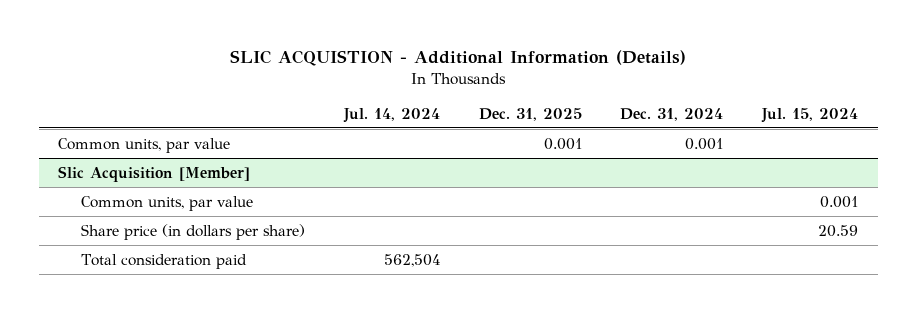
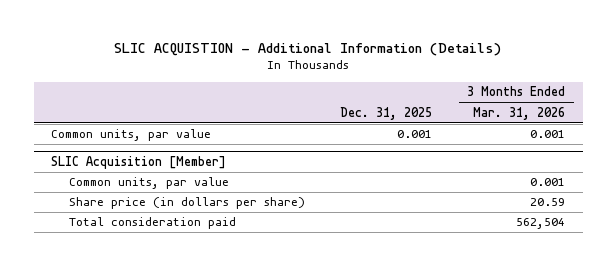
- | Jul. 14, 2024 | Dec. 31, 2025 | Dec. 31, 2024 | Jul. 15, 2024
+ | Dec. 31, 2025 | 3 Months Ended Mar. 31, 2026
- Slic Acquisition [Member]
+ SLIC Acquisition [Member]

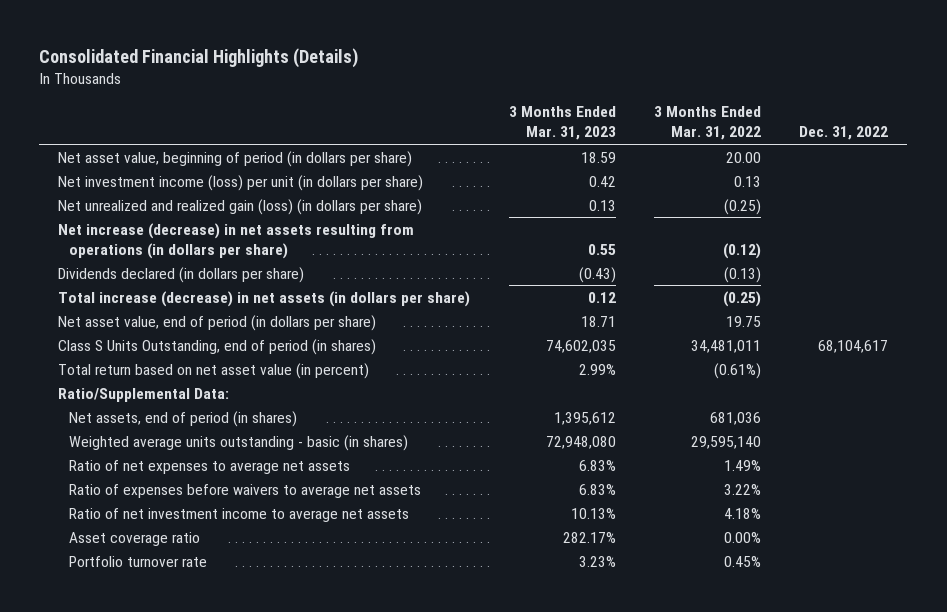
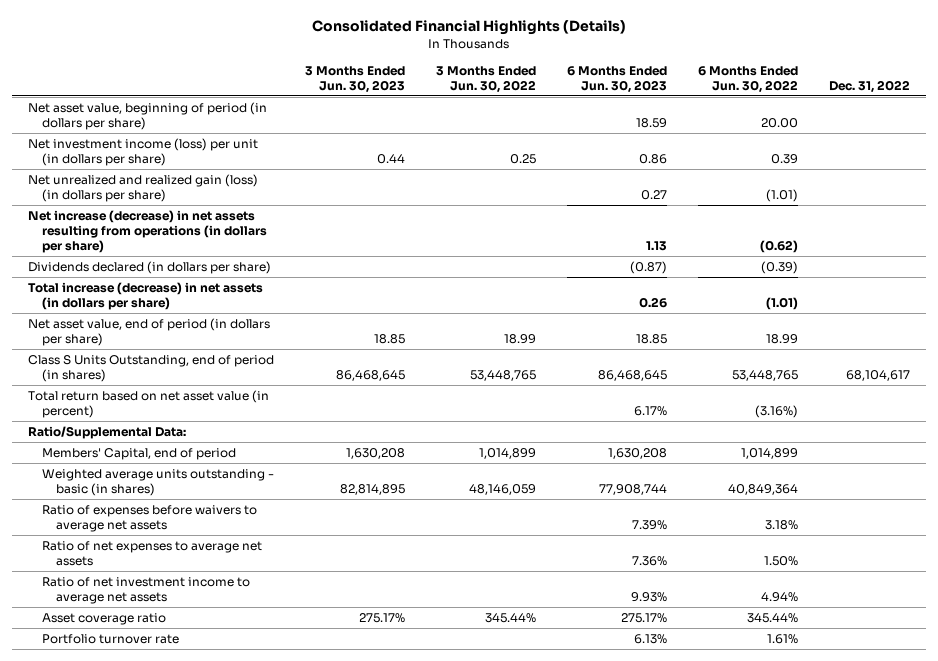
- | 3 Months Ended Mar. 31, 2023 | 3 Months Ended Mar. 31, 2022 | Dec. 31, 2022
+ | 3 Months Ended Jun. 30, 2023 | 3 Months Ended Jun. 30, 2022 | 6 Months Ended Jun. 30, 2023 | 6 Months Ended Jun. 30, 2022 | Dec. 31, 2022
- Net assets, end of period (in shares) | 1,395,612 | 681,036 |
+ Members' Capital, end of period | 1,630,208 | 1,014,899 | 1,630,208 | 1,014,899 |
moved down: Ratio of net expenses to average net assets | | | 7.36% | 1.50% |

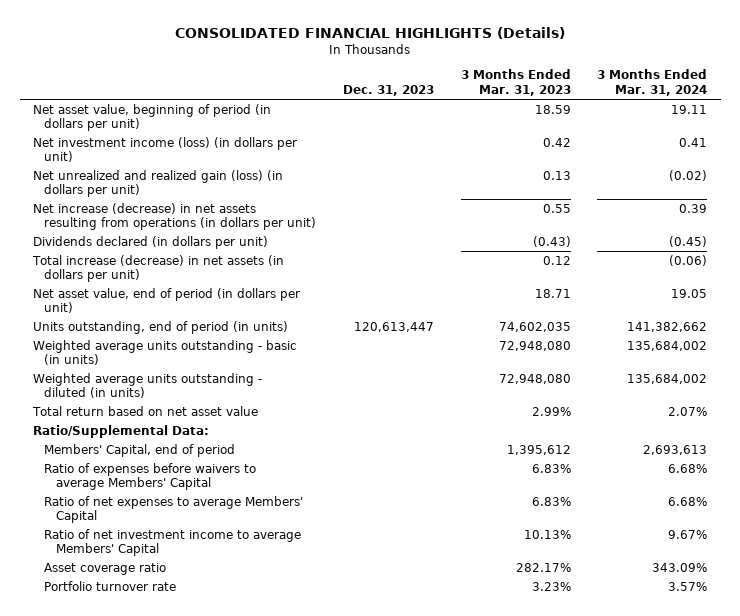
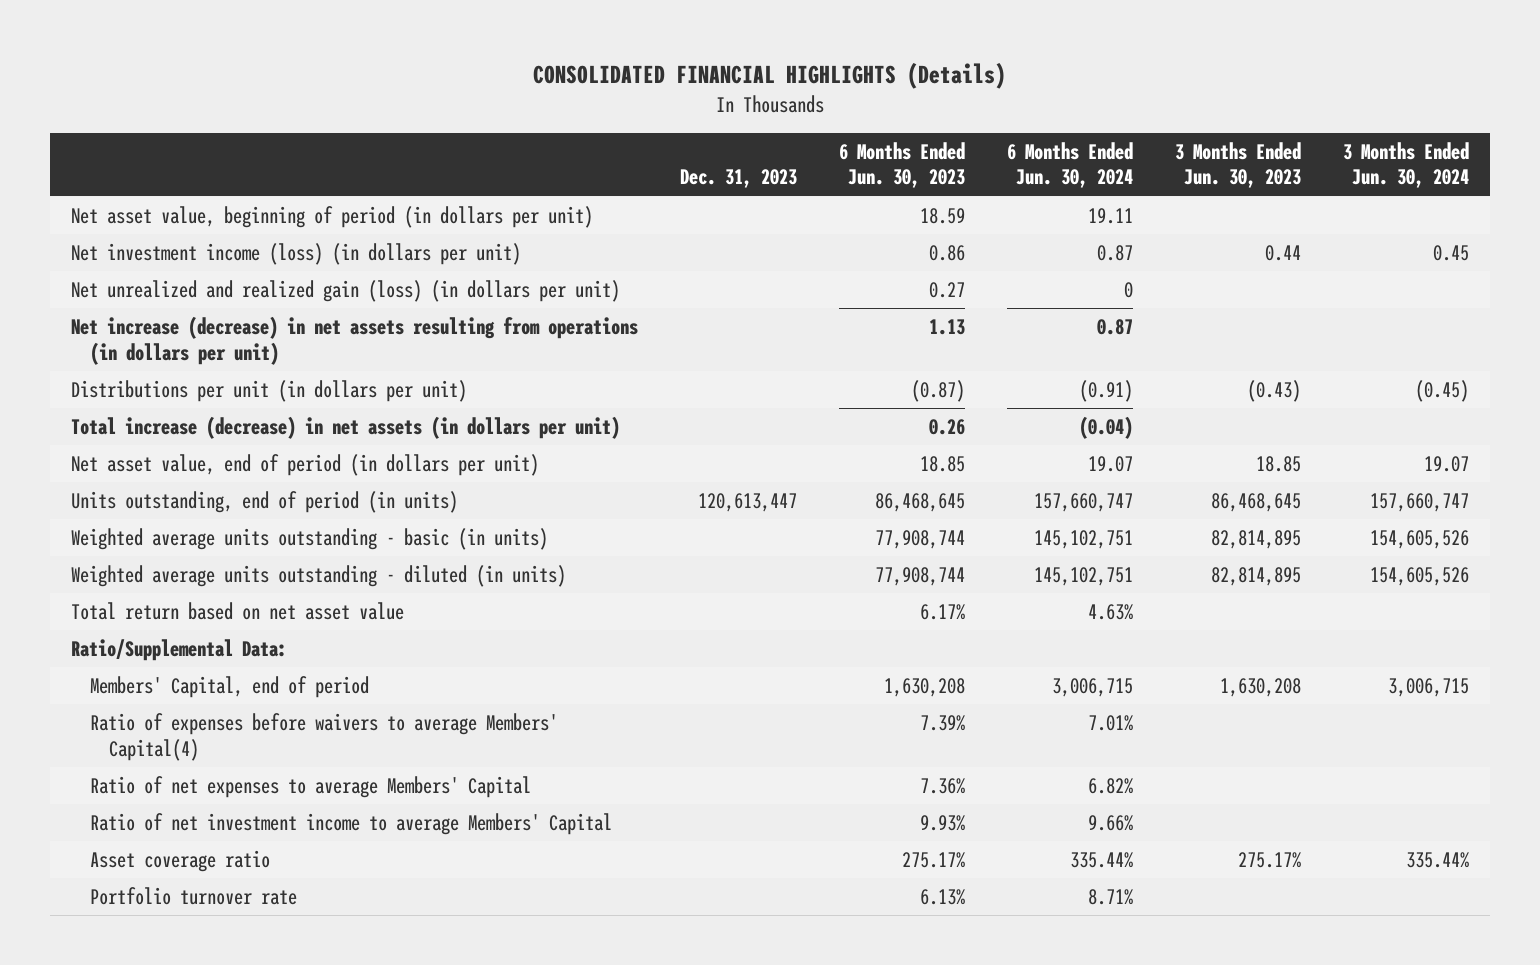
- | Dec. 31, 2023 | 3 Months Ended Mar. 31, 2023 | 3 Months Ended Mar. 31, 2024
+ | Dec. 31, 2023 | 6 Months Ended Jun. 30, 2023 | 6 Months Ended Jun. 30, 2024 | 3 Months Ended Jun. 30, 2023 | 3 Months Ended Jun. 30, 2024
- Dividends declared (in dollars per unit) | | (0.43) | (0.45)
+ Distributions per unit (in dollars per unit) | | (0.87) | (0.91) | (0.43) | (0.45)
- Ratio of expenses before waivers to average Members' Capital | | 6.83% | 6.68%
+ Ratio of expenses before waivers to average Members' Capital(4) | | 7.39% | 7.01% | |

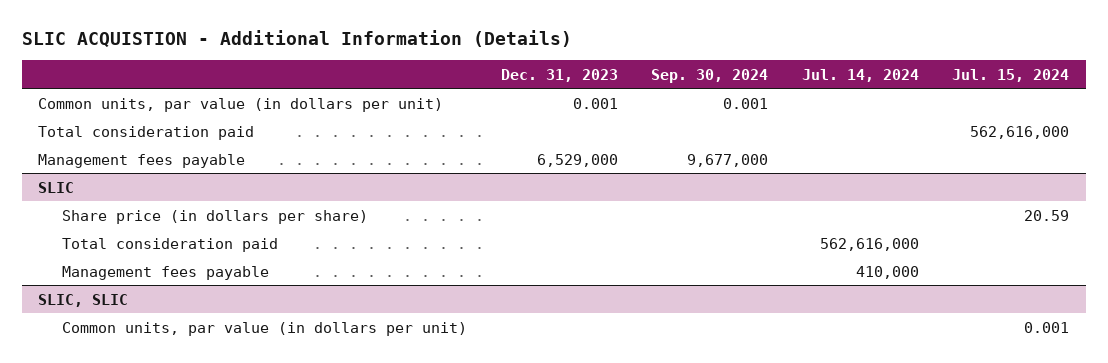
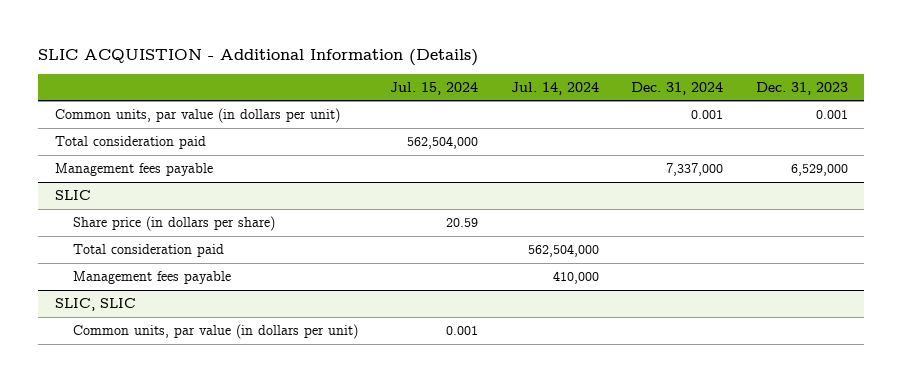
- | Dec. 31, 2023 | Sep. 30, 2024 | Jul. 14, 2024 | Jul. 15, 2024
+ | Jul. 15, 2024 | Jul. 14, 2024 | Dec. 31, 2024 | Dec. 31, 2023
- Total consideration paid | | | | 562,616,000
+ Total consideration paid | 562,504,000 | | |
@ SLIC
- Total consideration paid | | | 562,616,000 |
+ Total consideration paid | | 562,504,000 | |

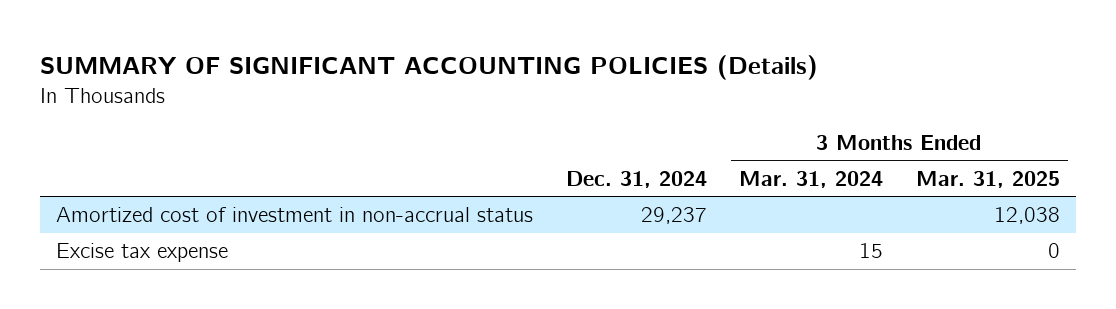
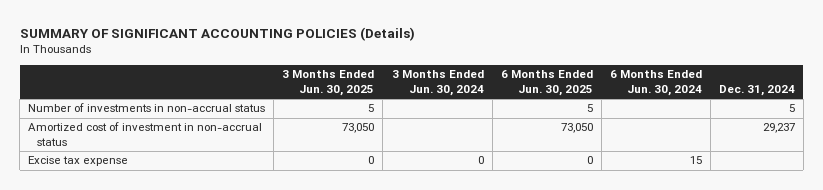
- | Dec. 31, 2024 | 3 Months Ended Mar. 31, 2024 | 3 Months Ended Mar. 31, 2025
+ | 3 Months Ended Jun. 30, 2025 | 3 Months Ended Jun. 30, 2024 | 6 Months Ended Jun. 30, 2025 | 6 Months Ended Jun. 30, 2024 | Dec. 31, 2024
+ Number of investments in non-accrual status | 5 | | 5 | | 5

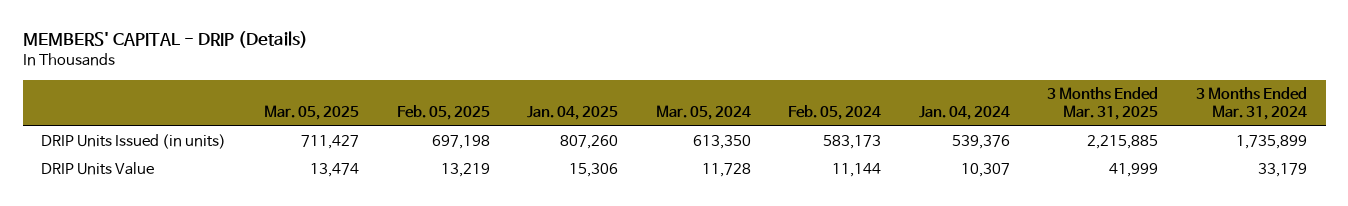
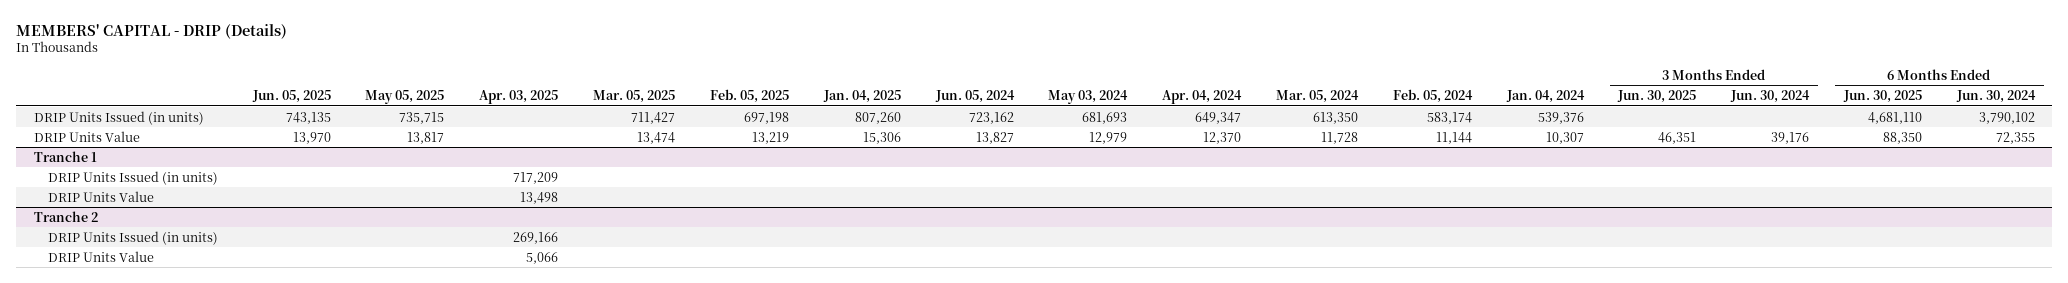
- | Mar. 05, 2025 | Feb. 05, 2025 | Jan. 04, 2025 | Mar. 05, 2024 | Feb. 05, 2024 | Jan. 04, 2024 | 3 Months Ended Mar. 31, 2025 | 3 Months Ended Mar. 31, 2024
+ | Jun. 05, 2025 | May 05, 2025 | Apr. 03, 2025 | Mar. 05, 2025 | Feb. 05, 2025 | Jan. 04, 2025 | Jun. 05, 2024 | May 03, 2024 | Apr. 04, 2024 | Mar. 05, 2024 | Feb. 05, 2024 | Jan. 04, 2024 | 3 Months Ended Jun. 30, 2025 | 3 Months Ended Jun. 30, 2024 | 6 Months Ended Jun. 30, 2025 | 6 Months Ended Jun. 30, 2024
- DRIP Units Issued (in units) | 711,427 | 697,198 | 807,260 | 613,350 | 583,173 | 539,376 | 2,215,885 | 1,735,899
+ DRIP Units Issued (in units) | 743,135 | 735,715 | | 711,427 | 697,198 | 807,260 | 723,162 | 681,693 | 649,347 | 613,350 | 583,174 | 539,376 | | | 4,681,110 | 3,790,102
+ Tranche 1
+ DRIP Units Issued (in units) | | | 717,209 | | | | | | | | | | | | |
+ DRIP Units Value | | | 13,498 | | | | | | | | | | | | |
+ Tranche 2
+ DRIP Units Issued (in units) | | | 269,166 | | | | | | | | | | | | |
+ DRIP Units Value | | | 5,066 | | | | | | | | | | | | |

